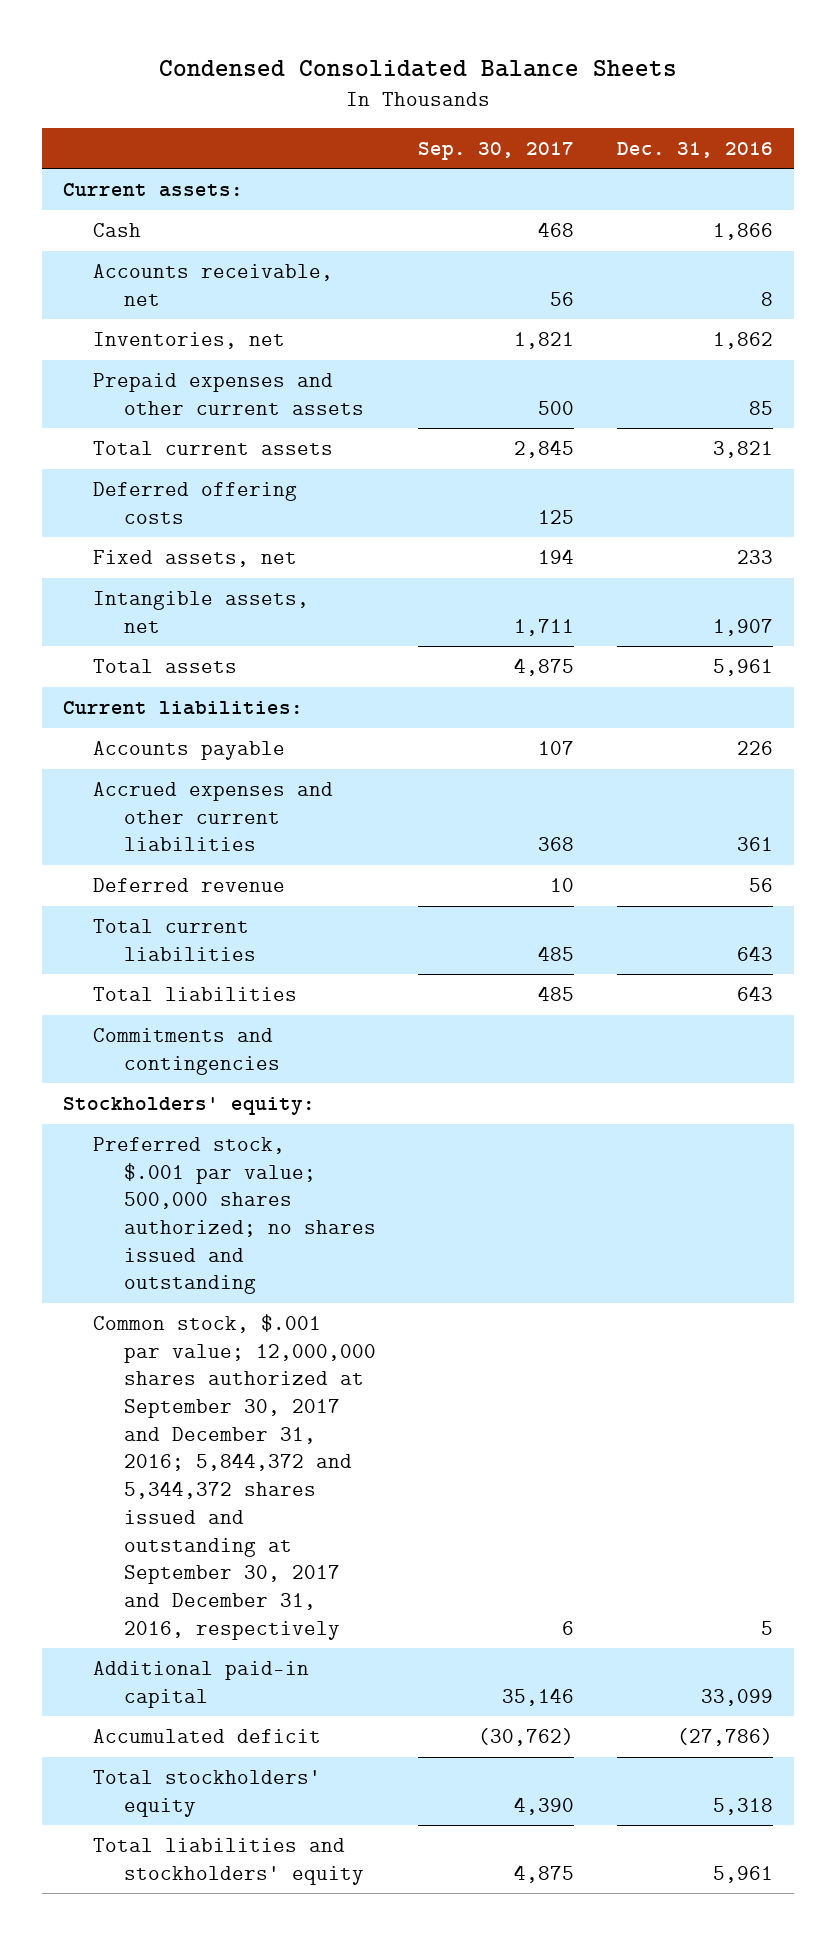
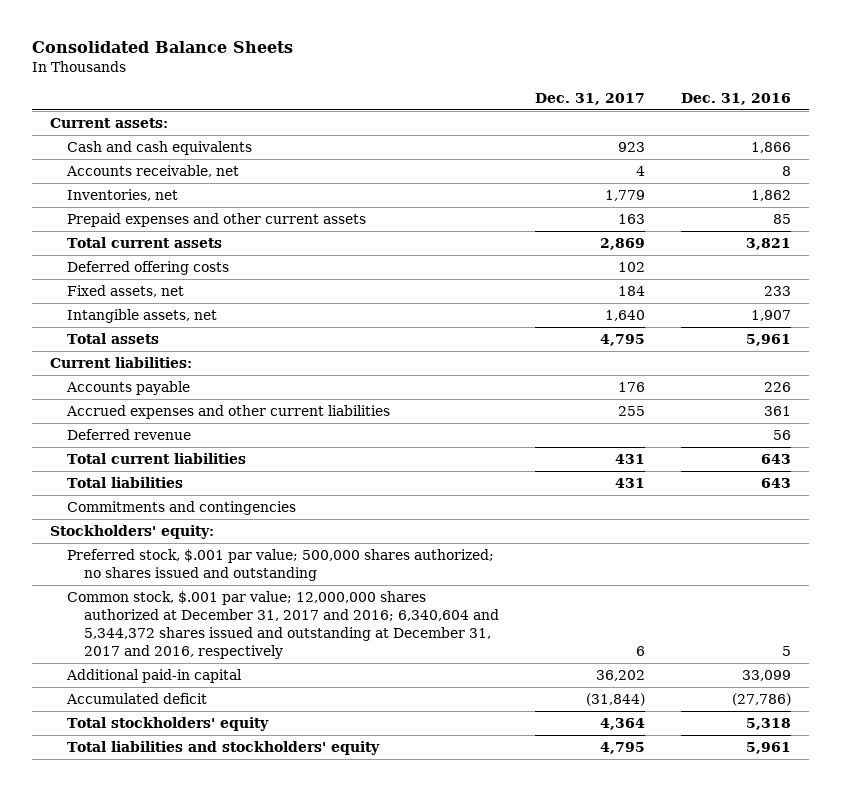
- Condensed Consolidated Balance Sheets
+ Consolidated Balance Sheets
- | Sep. 30, 2017 | Dec. 31, 2016
+ | Dec. 31, 2017 | Dec. 31, 2016
- Cash | 468 | 1,866
+ Cash and cash equivalents | 923 | 1,866
- Common stock, $.001 par value; 12,000,000 shares authorized at September 30, 2017 and December 31, 2016; 5,844,372 and 5,344,372 shares issued and outstanding at September 30, 2017 and December 31, 2016, respectively | 6 | 5
+ Common stock, $.001 par value; 12,000,000 shares authorized at December 31, 2017 and 2016; 6,340,604 and 5,344,372 shares issued and outstanding at December 31, 2017 and 2016, respectively | 6 | 5

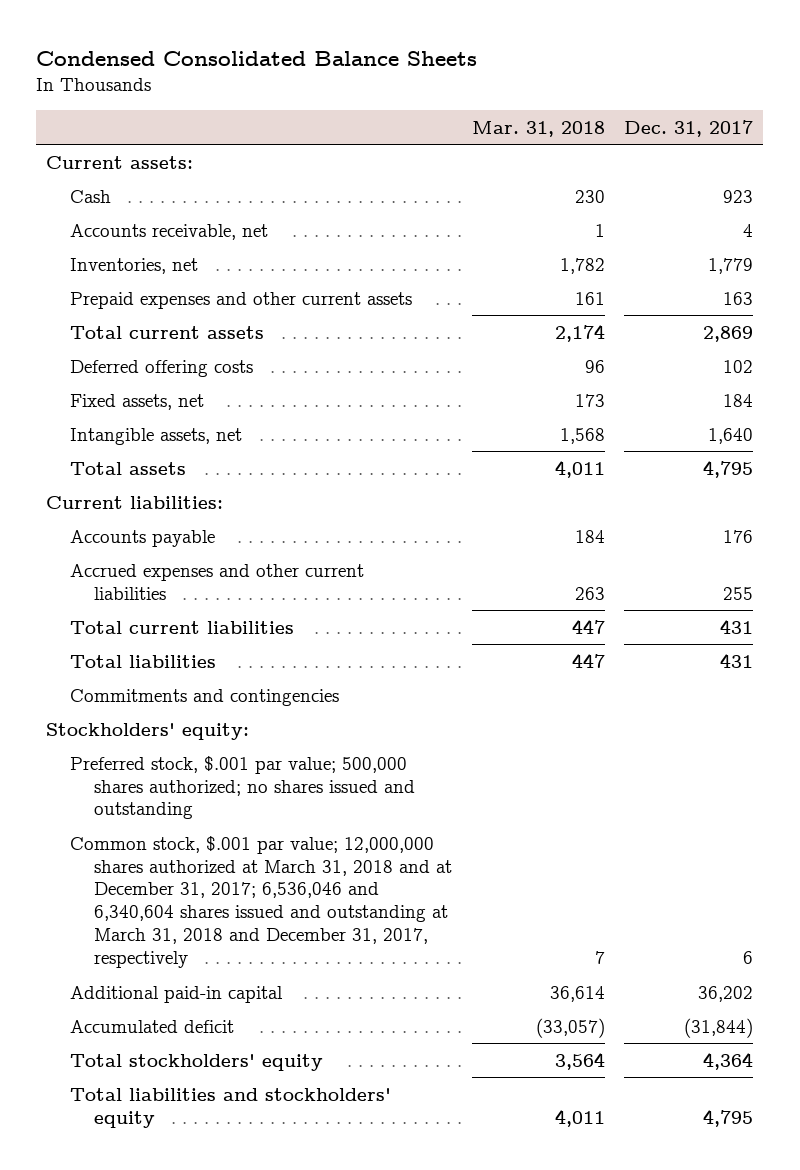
- Consolidated Balance Sheets
+ Condensed Consolidated Balance Sheets
- | Dec. 31, 2017 | Dec. 31, 2016
+ | Mar. 31, 2018 | Dec. 31, 2017
- Cash and cash equivalents | 923 | 1,866
+ Cash | 230 | 923
- Deferred revenue | | 56
- Common stock, $.001 par value; 12,000,000 shares authorized at December 31, 2017 and 2016; 6,340,604 and 5,344,372 shares issued and outstanding at December 31, 2017 and 2016, respectively | 6 | 5
+ Common stock, $.001 par value; 12,000,000 shares authorized at March 31, 2018 and at December 31, 2017; 6,536,046 and 6,340,604 shares issued and outstanding at March 31, 2018 and December 31, 2017, respectively | 7 | 6

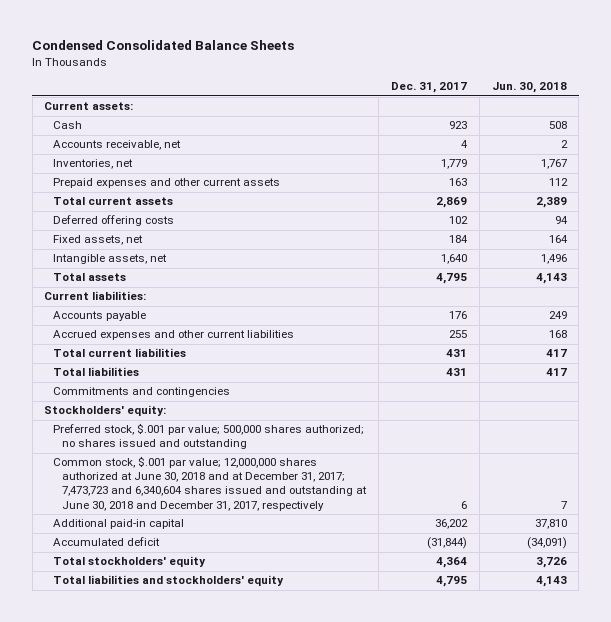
- | Mar. 31, 2018 | Dec. 31, 2017
+ | Dec. 31, 2017 | Jun. 30, 2018
- Common stock, $.001 par value; 12,000,000 shares authorized at March 31, 2018 and at December 31, 2017; 6,536,046 and 6,340,604 shares issued and outstanding at March 31, 2018 and December 31, 2017, respectively | 7 | 6
+ Common stock, $.001 par value; 12,000,000 shares authorized at June 30, 2018 and at December 31, 2017; 7,473,723 and 6,340,604 shares issued and outstanding at June 30, 2018 and December 31, 2017, respectively | 6 | 7

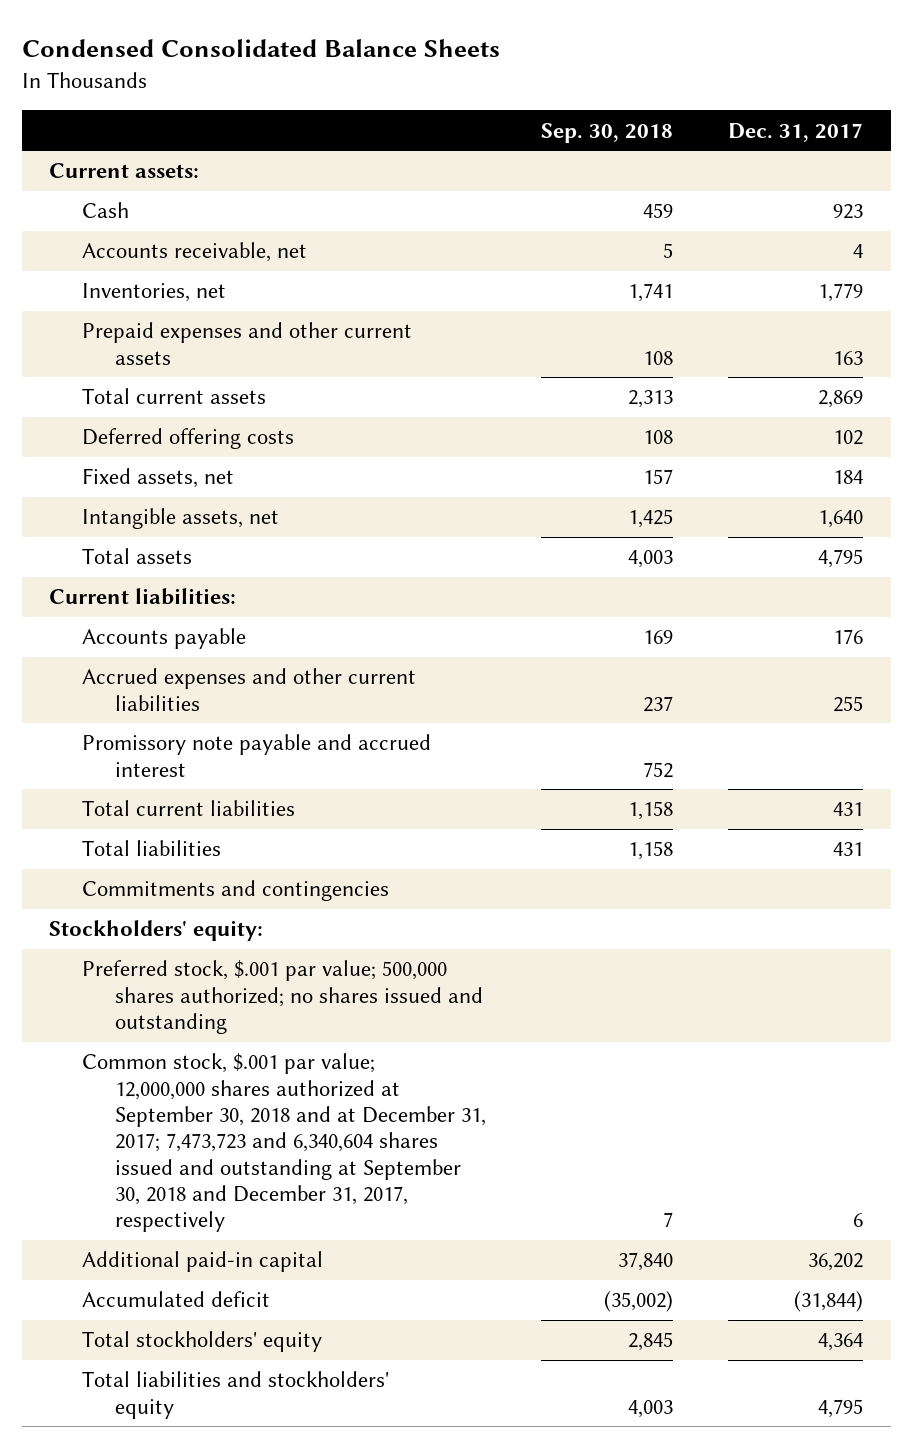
- | Dec. 31, 2017 | Jun. 30, 2018
+ | Sep. 30, 2018 | Dec. 31, 2017
+ Promissory note payable and accrued interest | 752 |
- Common stock, $.001 par value; 12,000,000 shares authorized at June 30, 2018 and at December 31, 2017; 7,473,723 and 6,340,604 shares issued and outstanding at June 30, 2018 and December 31, 2017, respectively | 6 | 7
+ Common stock, $.001 par value; 12,000,000 shares authorized at September 30, 2018 and at December 31, 2017; 7,473,723 and 6,340,604 shares issued and outstanding at September 30, 2018 and December 31, 2017, respectively | 7 | 6

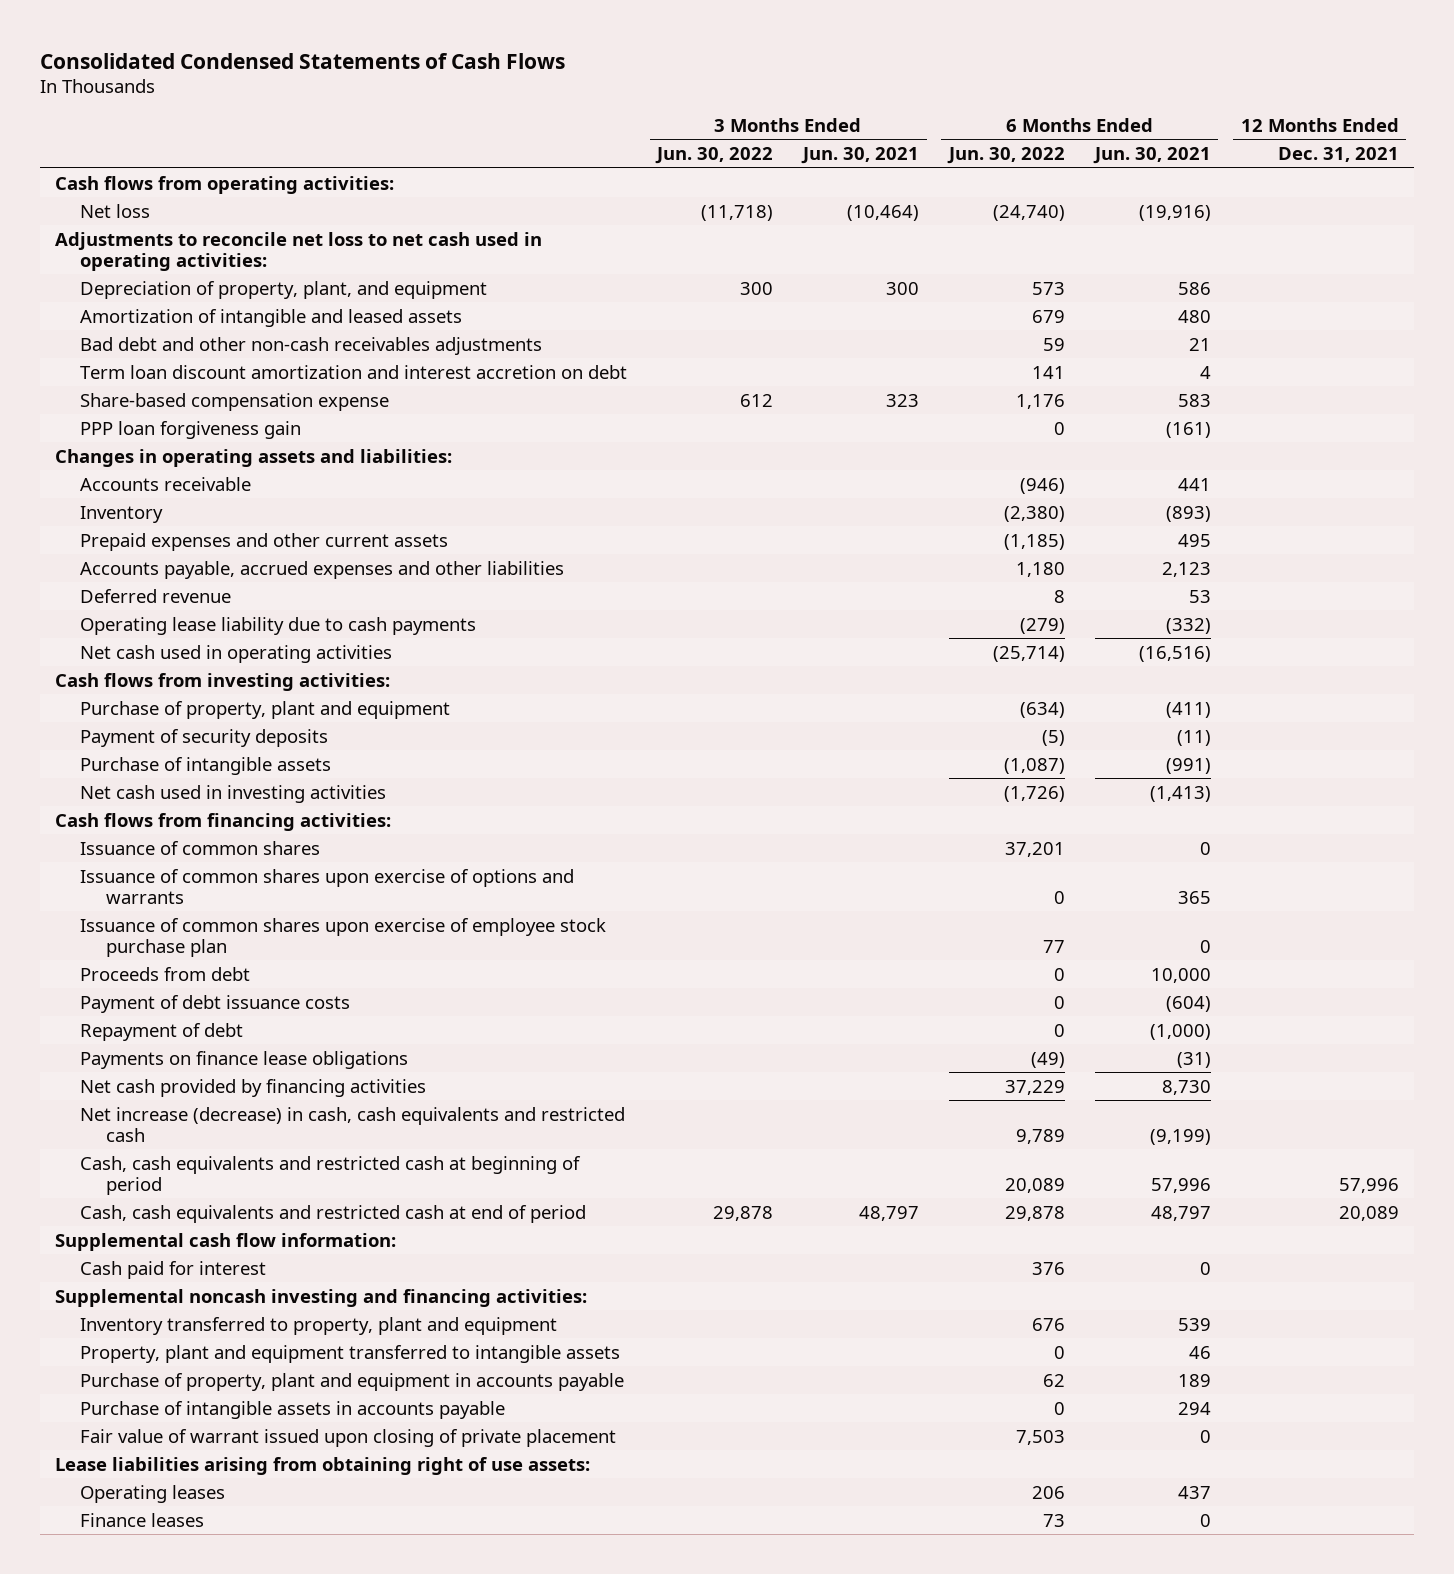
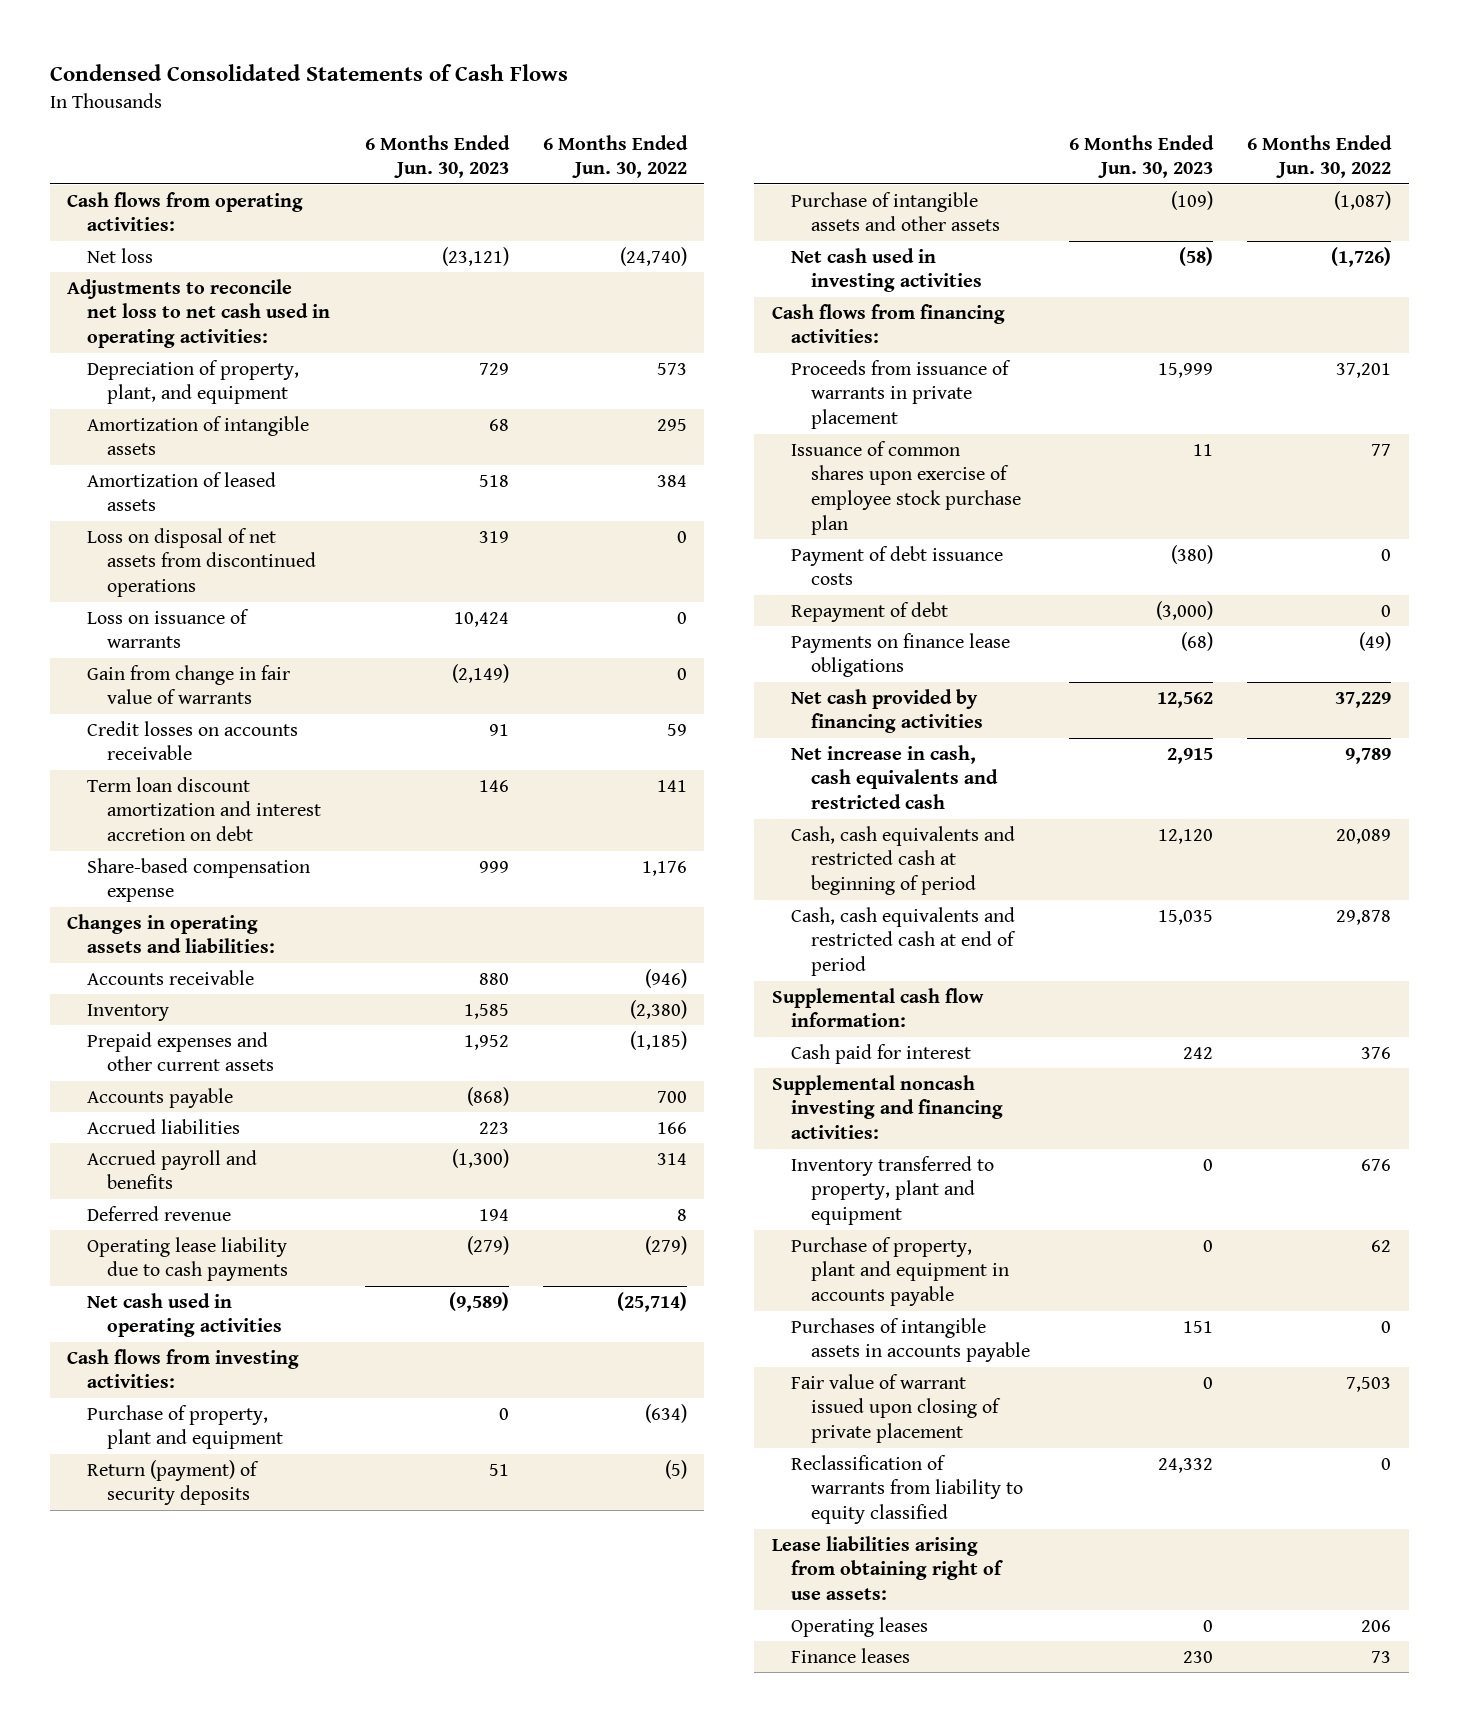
- Consolidated Condensed Statements of Cash Flows
+ Condensed Consolidated Statements of Cash Flows
- | 3 Months Ended Jun. 30, 2022 | 3 Months Ended Jun. 30, 2021 | 6 Months Ended Jun. 30, 2022 | 6 Months Ended Jun. 30, 2021 | 12 Months Ended Dec. 31, 2021
+ | 6 Months Ended Jun. 30, 2023 | 6 Months Ended Jun. 30, 2022
- Amortization of intangible and leased assets | | | 679 | 480 |
- Bad debt and other non-cash receivables adjustments | | | 59 | 21 |
+ Amortization of intangible assets | 68 | 295
+ Amortization of leased assets | 518 | 384
+ Loss on disposal of net assets from discontinued operations | 319 | 0
+ Loss on issuance of warrants | 10,424 | 0
+ Gain from change in fair value of warrants | (2,149) | 0
+ Credit losses on accounts receivable | 91 | 59
- PPP loan forgiveness gain | | | 0 | (161) |
- Accounts payable, accrued expenses and other liabilities | | | 1,180 | 2,123 |
+ Accounts payable | (868) | 700
+ Accrued liabilities | 223 | 166
+ Accrued payroll and benefits | (1,300) | 314
- Payment of security deposits | | | (5) | (11) |
- Purchase of intangible assets | | | (1,087) | (991) |
+ Return (payment) of security deposits | 51 | (5)
+ Purchase of intangible assets and other assets | (109) | (1,087)
- Issuance of common shares | | | 37,201 | 0 |
- Issuance of common shares upon exercise of options and warrants | | | 0 | 365 |
+ Proceeds from issuance of warrants in private placement | 15,999 | 37,201
- Proceeds from debt | | | 0 | 10,000 |
- Net increase (decrease) in cash, cash equivalents and restricted cash | | | 9,789 | (9,199) |
+ Net increase in cash, cash equivalents and restricted cash | 2,915 | 9,789
- Property, plant and equipment transferred to intangible assets | | | 0 | 46 |
- Purchase of intangible assets in accounts payable | | | 0 | 294 |
+ Purchases of intangible assets in accounts payable | 151 | 0
+ Reclassification of warrants from liability to equity classified | 24,332 | 0

